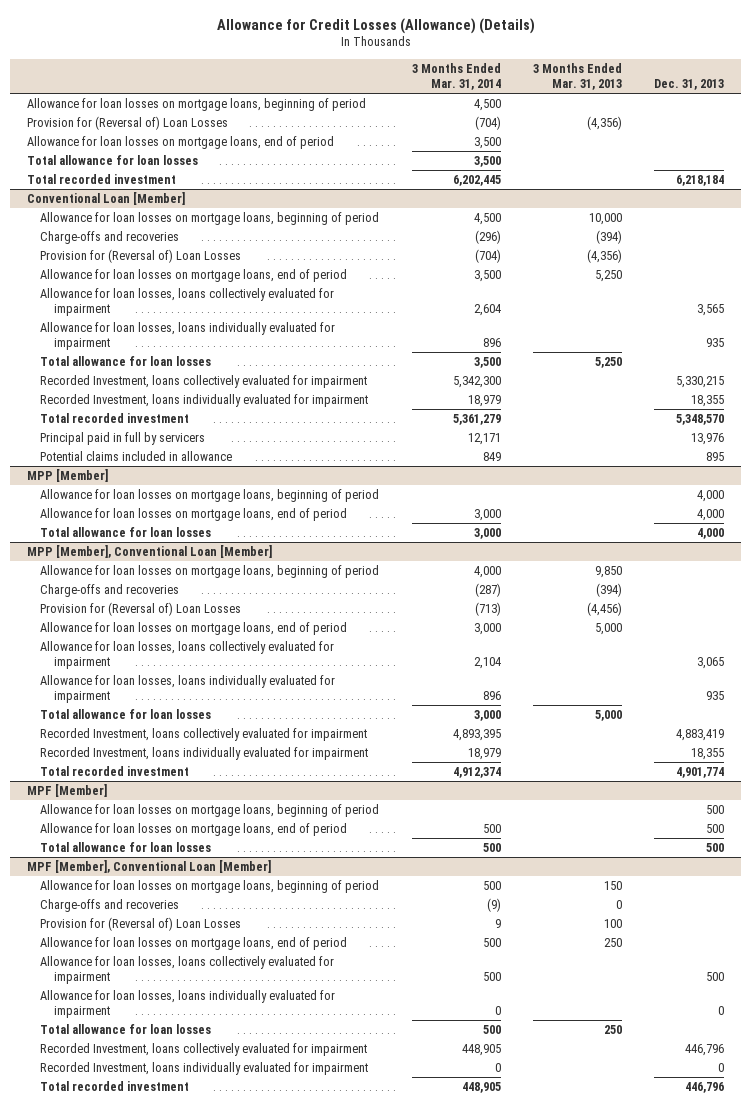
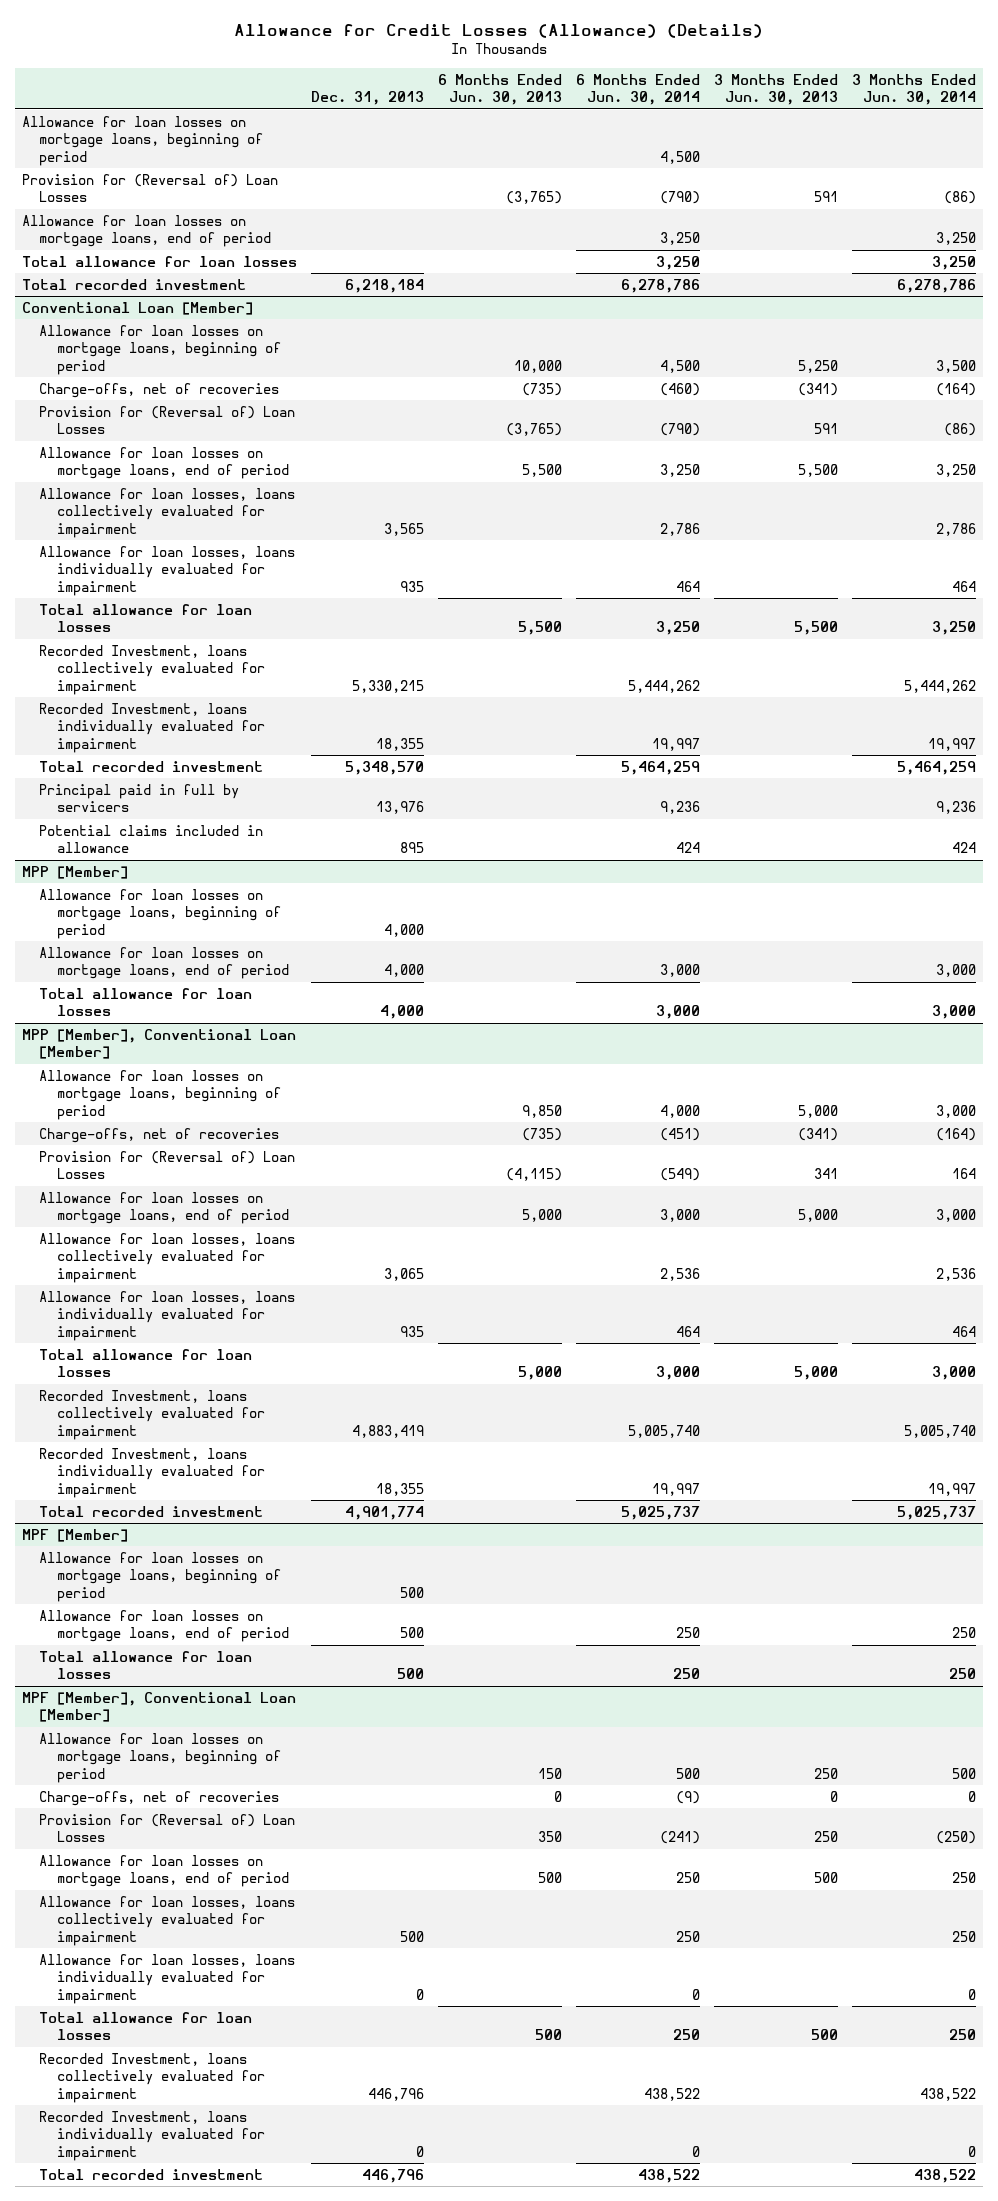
- | 3 Months Ended Mar. 31, 2014 | 3 Months Ended Mar. 31, 2013 | Dec. 31, 2013
+ | Dec. 31, 2013 | 6 Months Ended Jun. 30, 2013 | 6 Months Ended Jun. 30, 2014 | 3 Months Ended Jun. 30, 2013 | 3 Months Ended Jun. 30, 2014
@ Conventional Loan [Member]
- Charge-offs and recoveries | (296) | (394) |
+ Charge-offs, net of recoveries | | (735) | (460) | (341) | (164)
@ MPP [Member], Conventional Loan [Member]
- Charge-offs and recoveries | (287) | (394) |
+ Charge-offs, net of recoveries | | (735) | (451) | (341) | (164)
@ MPF [Member], Conventional Loan [Member]
- Charge-offs and recoveries | (9) | 0 |
+ Charge-offs, net of recoveries | | 0 | (9) | 0 | 0

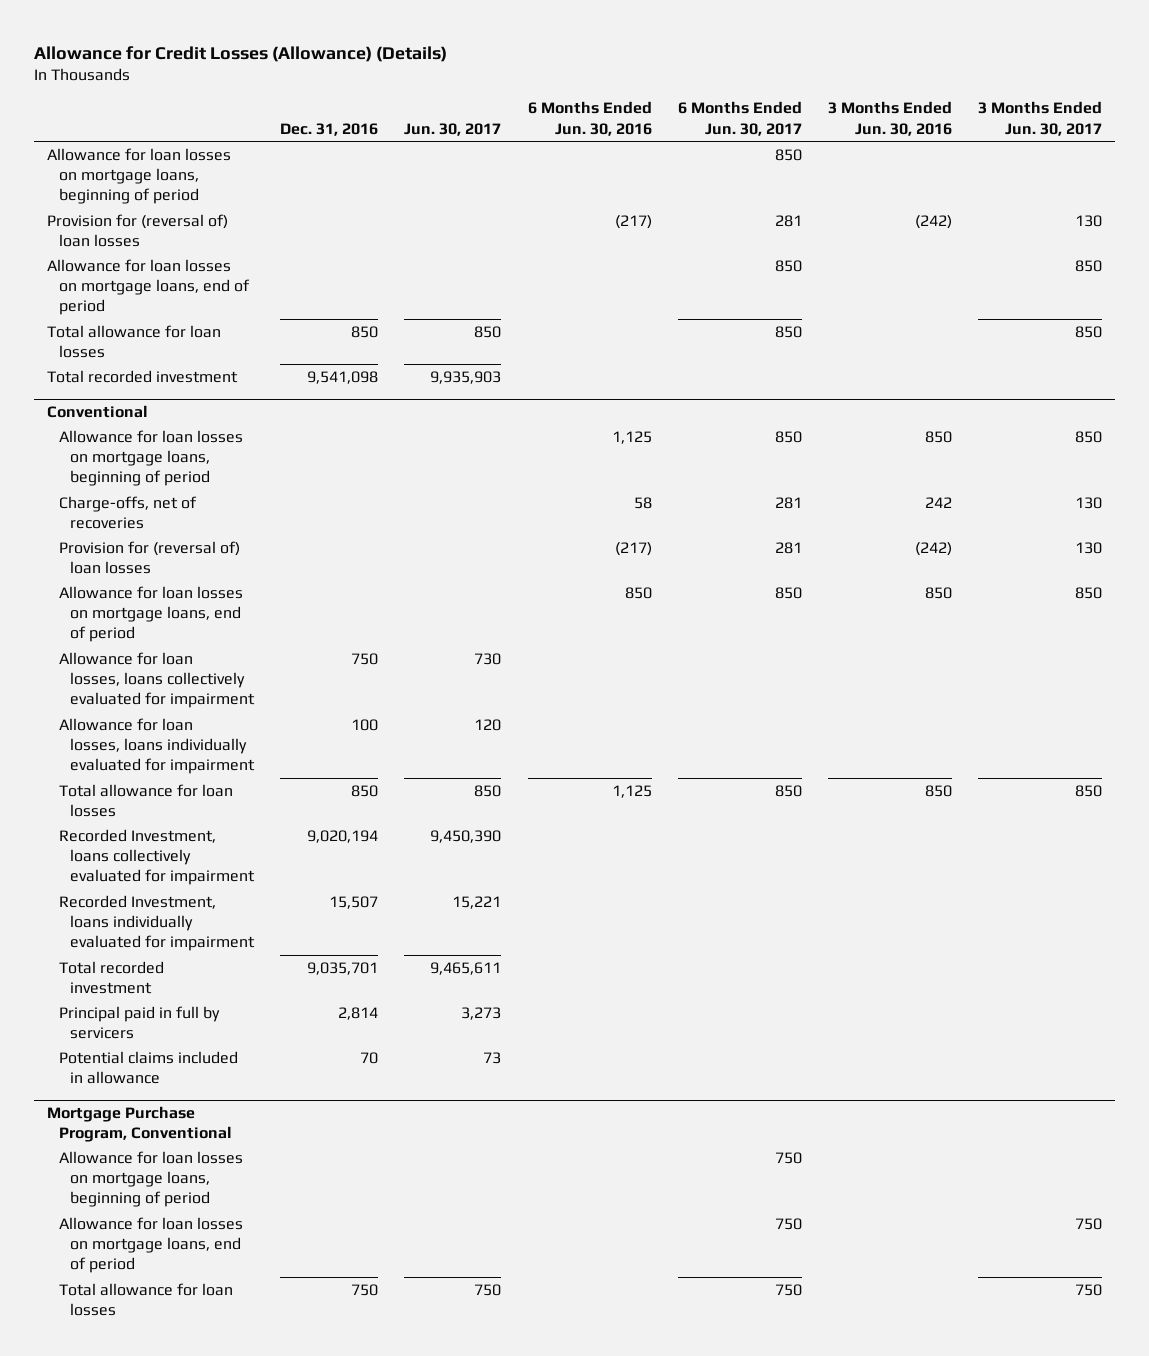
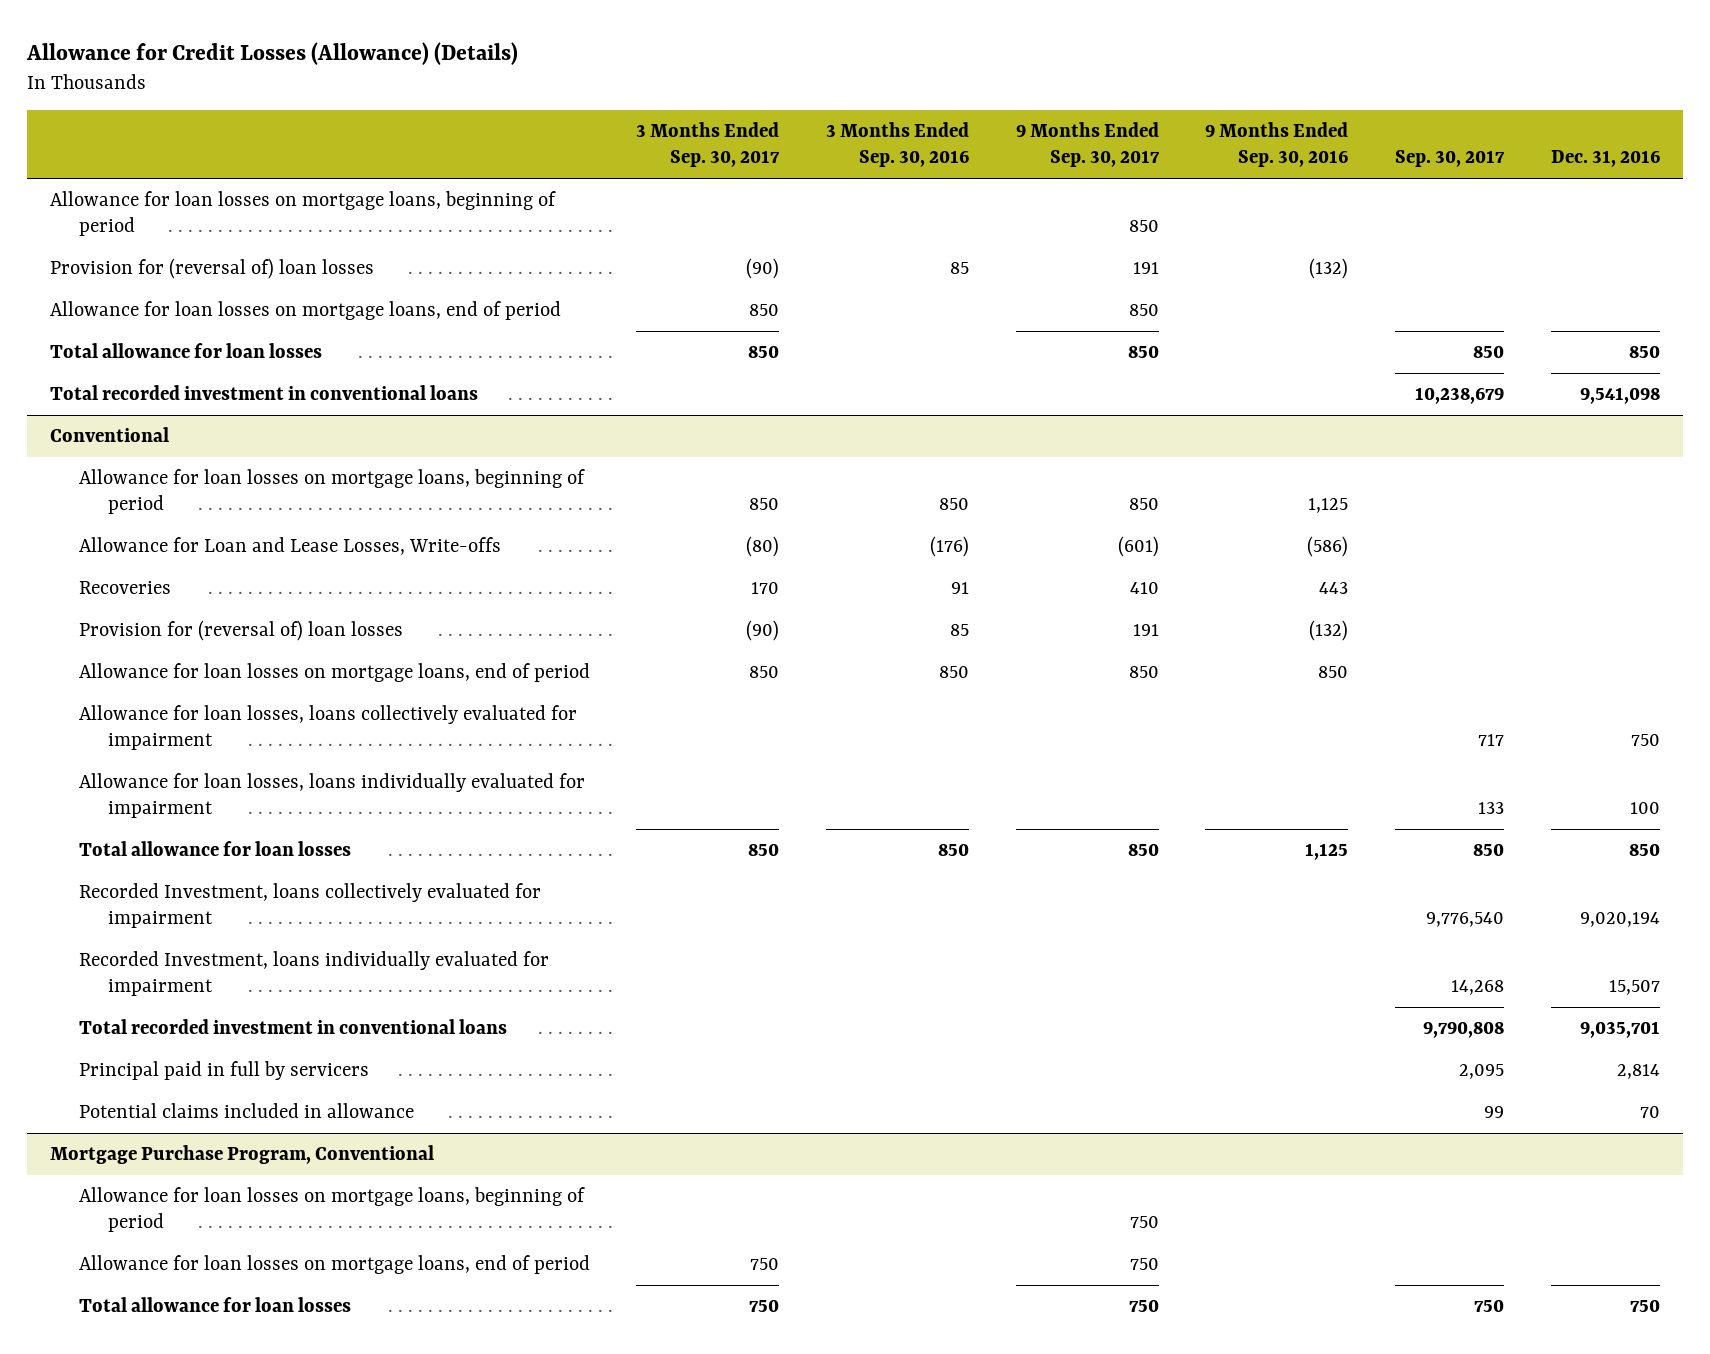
- | Dec. 31, 2016 | Jun. 30, 2017 | 6 Months Ended Jun. 30, 2016 | 6 Months Ended Jun. 30, 2017 | 3 Months Ended Jun. 30, 2016 | 3 Months Ended Jun. 30, 2017
+ | 3 Months Ended Sep. 30, 2017 | 3 Months Ended Sep. 30, 2016 | 9 Months Ended Sep. 30, 2017 | 9 Months Ended Sep. 30, 2016 | Sep. 30, 2017 | Dec. 31, 2016
- Total recorded investment | 9,541,098 | 9,935,903 | | | |
+ Total recorded investment in conventional loans | | | | | 10,238,679 | 9,541,098
@ Conventional
- Charge-offs, net of recoveries | | | 58 | 281 | 242 | 130
+ Allowance for Loan and Lease Losses, Write-offs | (80) | (176) | (601) | (586) | |
+ Recoveries | 170 | 91 | 410 | 443 | |
- Total recorded investment | 9,035,701 | 9,465,611 | | | |
+ Total recorded investment in conventional loans | | | | | 9,790,808 | 9,035,701

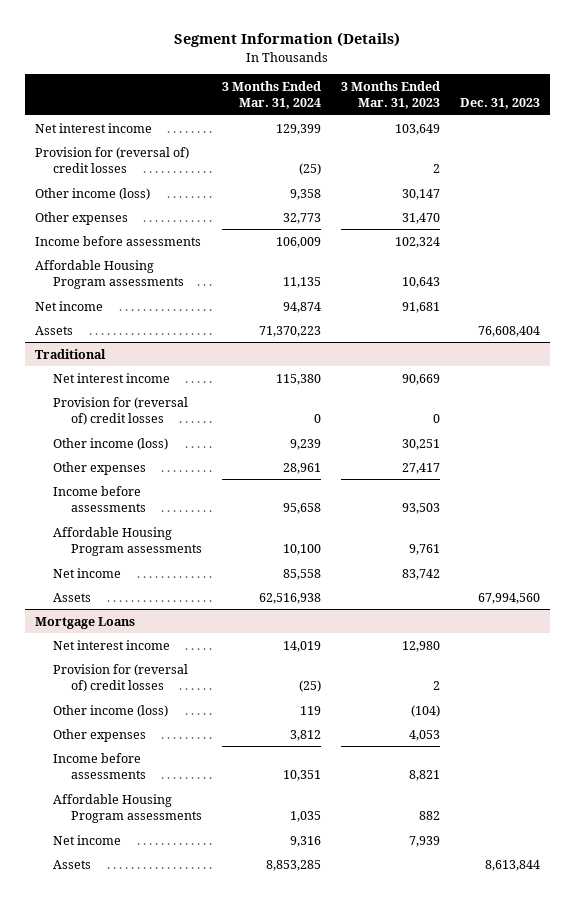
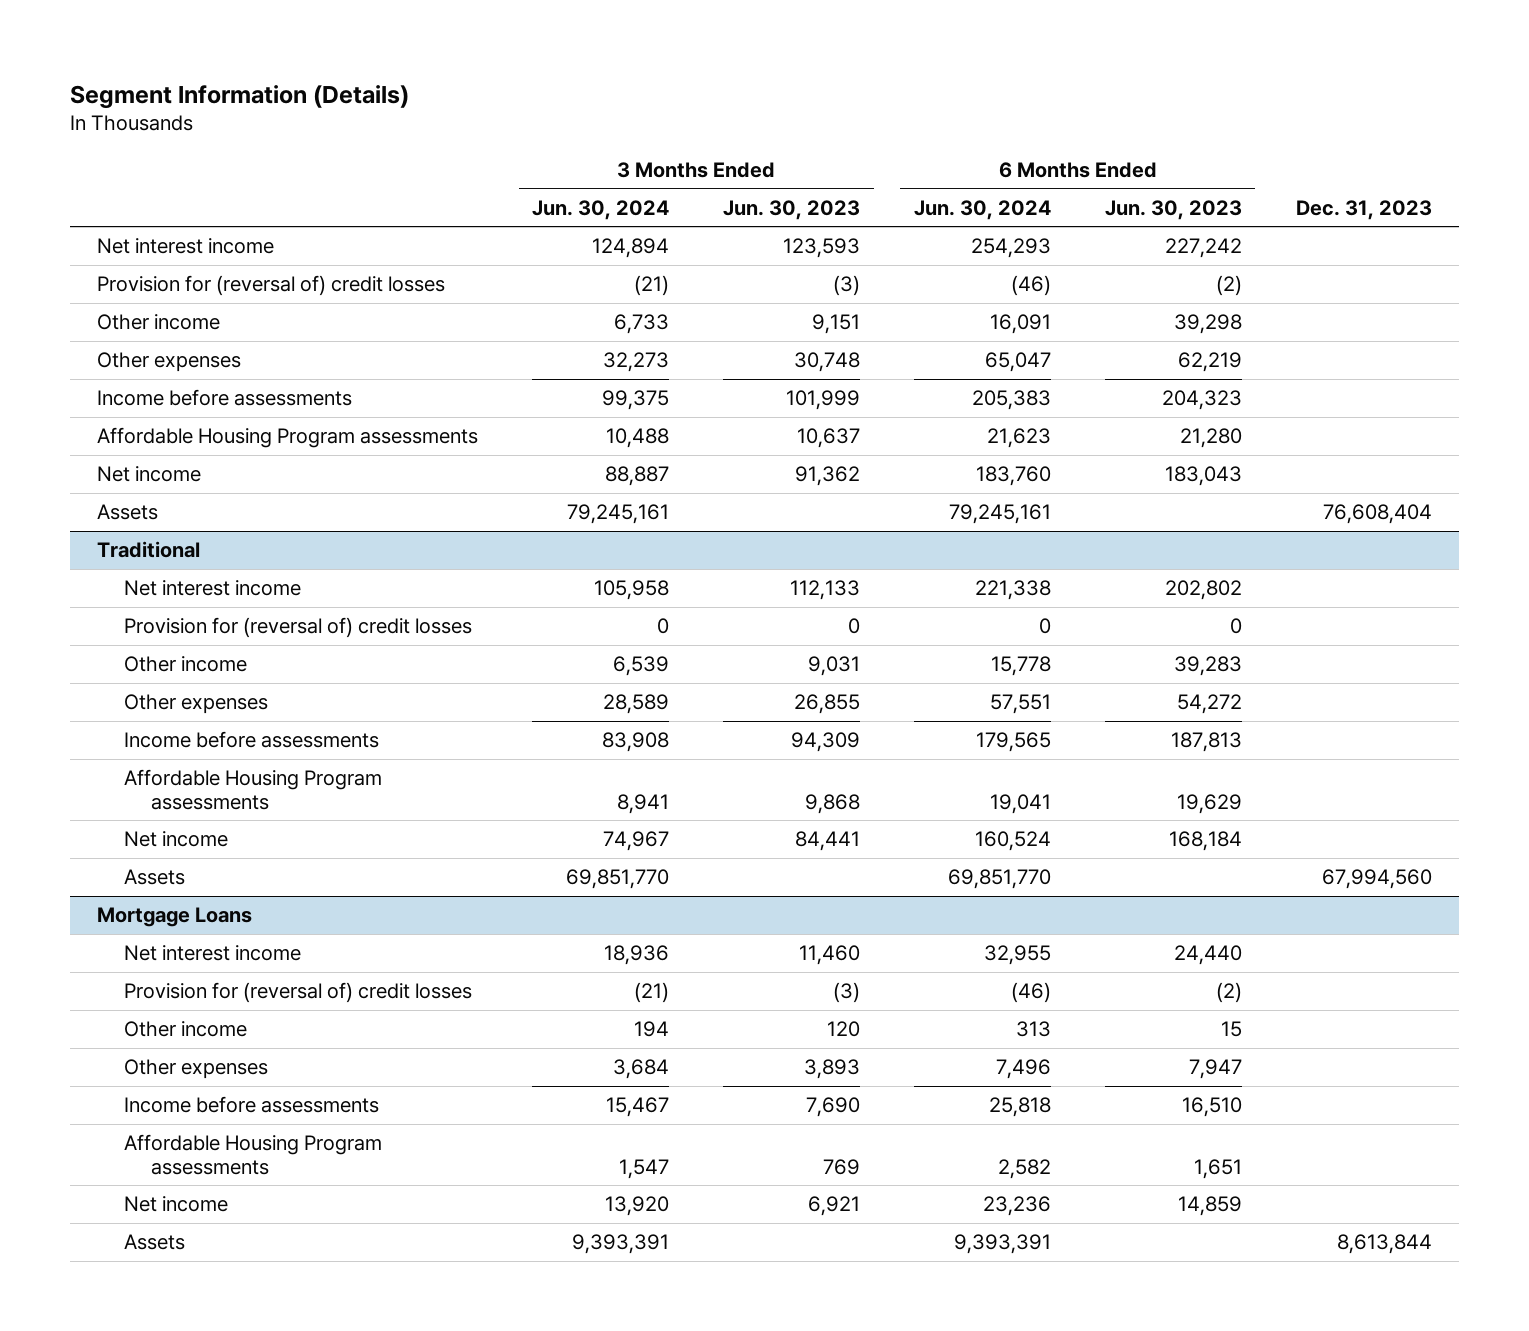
- | 3 Months Ended Mar. 31, 2024 | 3 Months Ended Mar. 31, 2023 | Dec. 31, 2023
+ | 3 Months Ended Jun. 30, 2024 | 3 Months Ended Jun. 30, 2023 | 6 Months Ended Jun. 30, 2024 | 6 Months Ended Jun. 30, 2023 | Dec. 31, 2023
- Other income (loss) | 9,358 | 30,147 |
+ Other income | 6,733 | 9,151 | 16,091 | 39,298 |
@ Traditional
- Other income (loss) | 9,239 | 30,251 |
+ Other income | 6,539 | 9,031 | 15,778 | 39,283 |
@ Mortgage Loans
- Other income (loss) | 119 | (104) |
+ Other income | 194 | 120 | 313 | 15 |

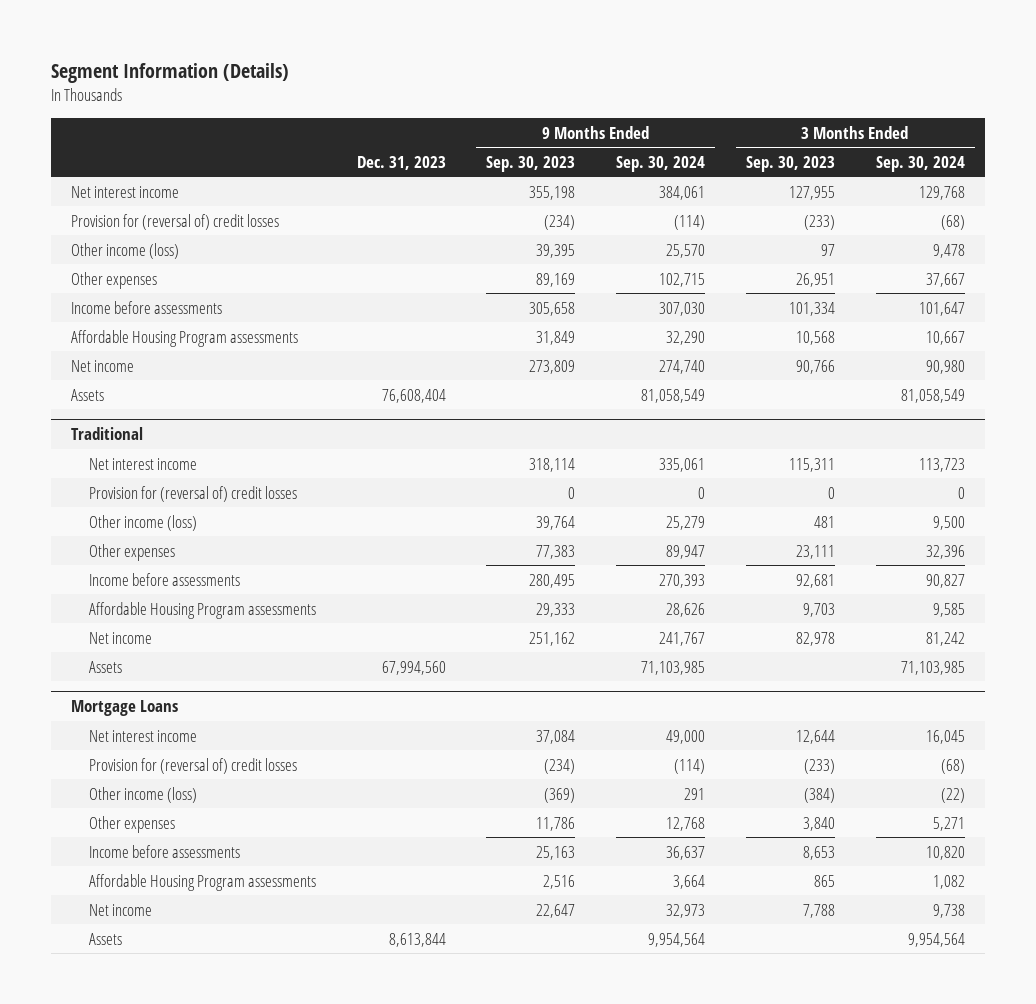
- | 3 Months Ended Jun. 30, 2024 | 3 Months Ended Jun. 30, 2023 | 6 Months Ended Jun. 30, 2024 | 6 Months Ended Jun. 30, 2023 | Dec. 31, 2023
+ | Dec. 31, 2023 | 9 Months Ended Sep. 30, 2023 | 9 Months Ended Sep. 30, 2024 | 3 Months Ended Sep. 30, 2023 | 3 Months Ended Sep. 30, 2024
- Other income | 6,733 | 9,151 | 16,091 | 39,298 |
+ Other income (loss) | | 39,395 | 25,570 | 97 | 9,478
@ Traditional
- Other income | 6,539 | 9,031 | 15,778 | 39,283 |
+ Other income (loss) | | 39,764 | 25,279 | 481 | 9,500
@ Mortgage Loans
- Other income | 194 | 120 | 313 | 15 |
+ Other income (loss) | | (369) | 291 | (384) | (22)

